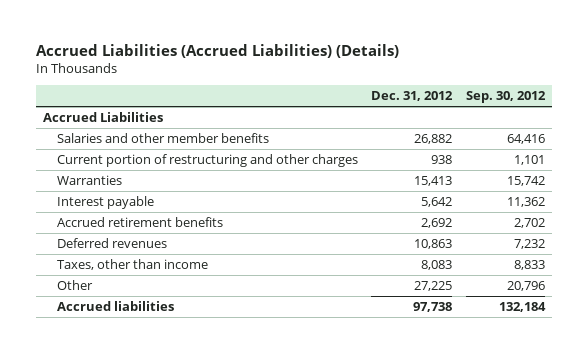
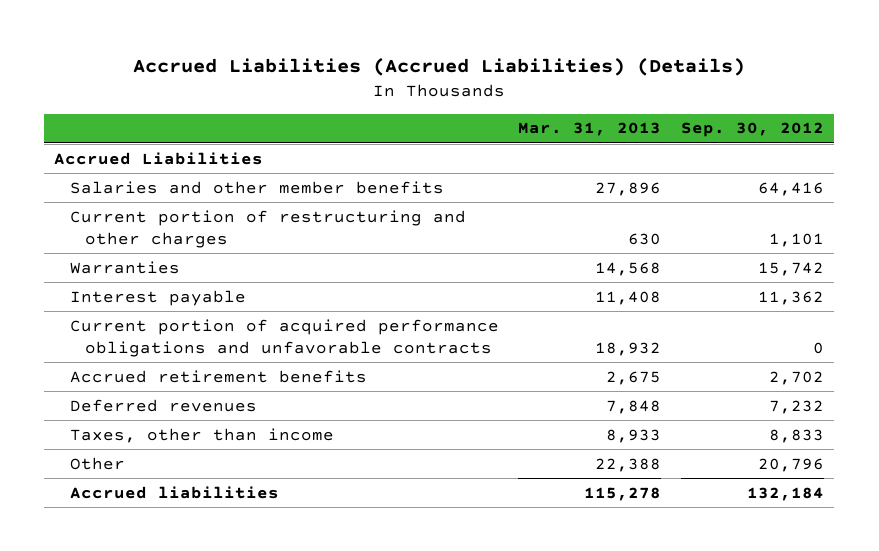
- | Dec. 31, 2012 | Sep. 30, 2012
+ | Mar. 31, 2013 | Sep. 30, 2012
+ Current portion of acquired performance obligations and unfavorable contracts | 18,932 | 0

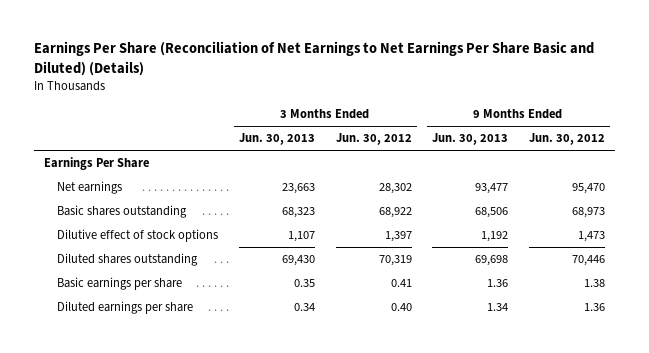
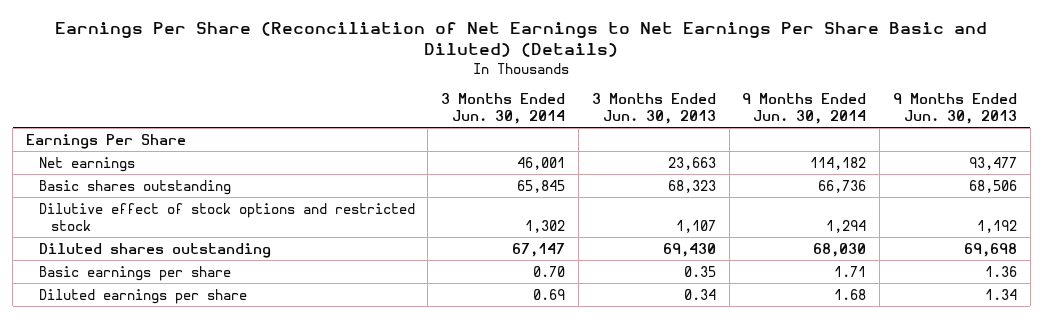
- | 3 Months Ended Jun. 30, 2013 | 3 Months Ended Jun. 30, 2012 | 9 Months Ended Jun. 30, 2013 | 9 Months Ended Jun. 30, 2012
+ | 3 Months Ended Jun. 30, 2014 | 3 Months Ended Jun. 30, 2013 | 9 Months Ended Jun. 30, 2014 | 9 Months Ended Jun. 30, 2013
- Dilutive effect of stock options | 1,107 | 1,397 | 1,192 | 1,473
+ Dilutive effect of stock options and restricted stock | 1,302 | 1,107 | 1,294 | 1,192

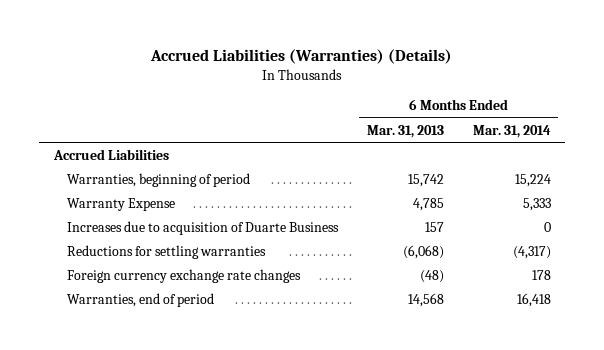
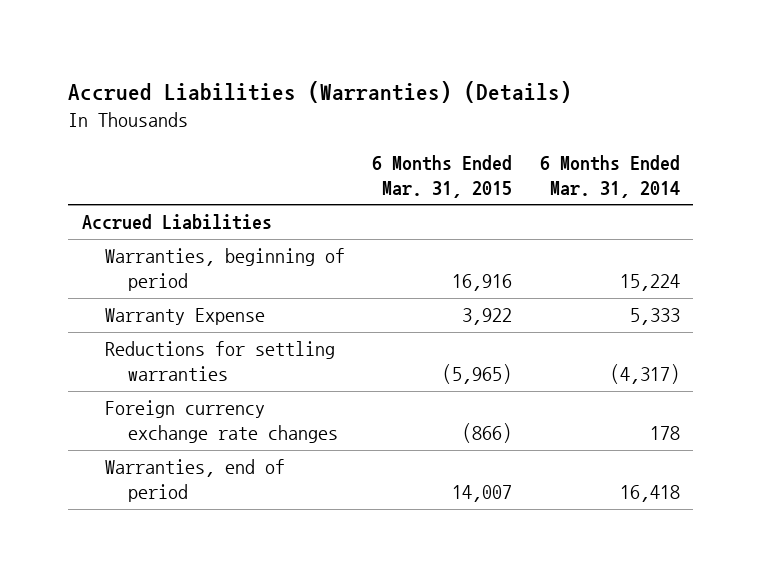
- | 6 Months Ended Mar. 31, 2013 | 6 Months Ended Mar. 31, 2014
+ | 6 Months Ended Mar. 31, 2015 | 6 Months Ended Mar. 31, 2014
- Increases due to acquisition of Duarte Business | 157 | 0

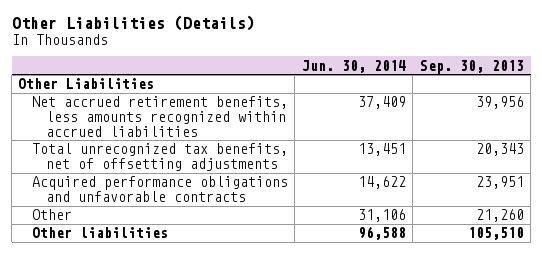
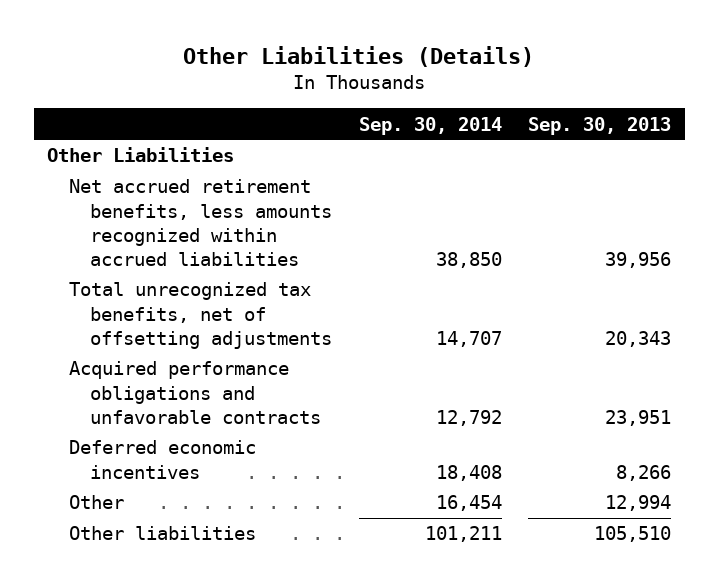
- | Jun. 30, 2014 | Sep. 30, 2013
+ | Sep. 30, 2014 | Sep. 30, 2013
- Other | 31,106 | 21,260
+ Deferred economic incentives | 18,408 | 8,266
+ Other | 16,454 | 12,994

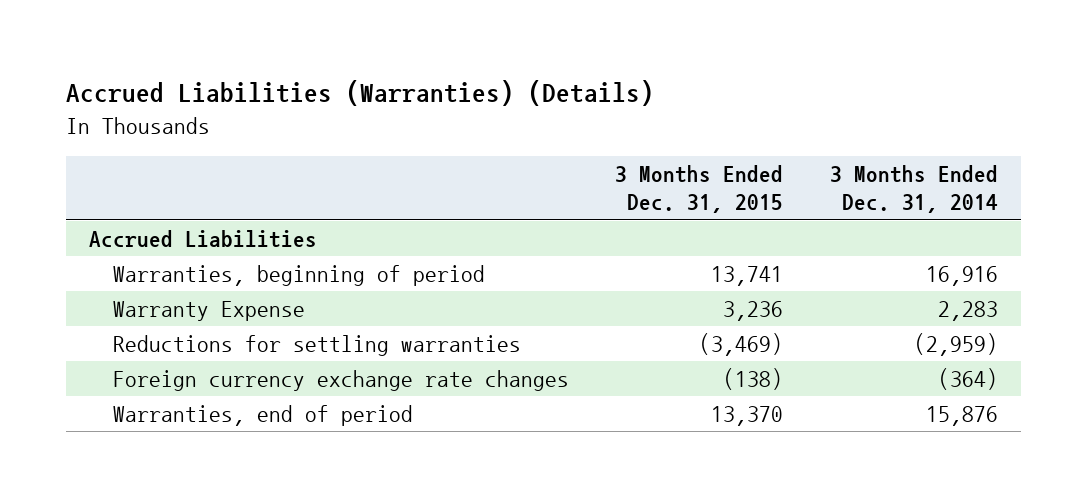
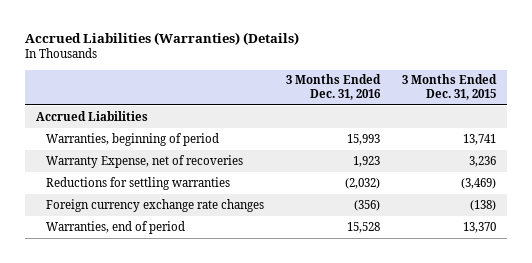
- | 3 Months Ended Dec. 31, 2015 | 3 Months Ended Dec. 31, 2014
+ | 3 Months Ended Dec. 31, 2016 | 3 Months Ended Dec. 31, 2015
- Warranty Expense | 3,236 | 2,283
+ Warranty Expense, net of recoveries | 1,923 | 3,236

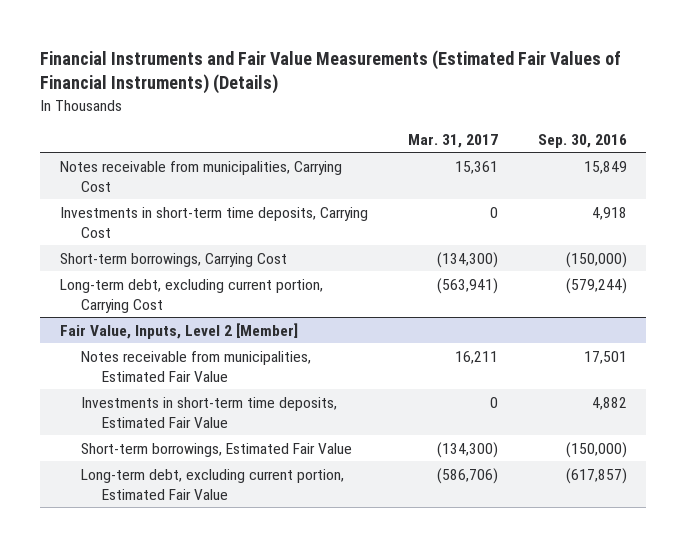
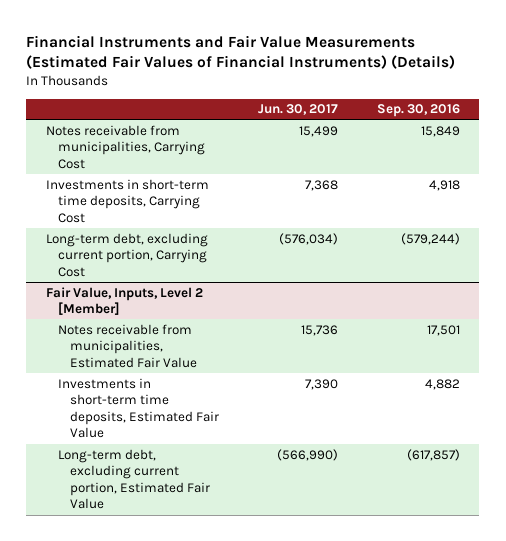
- | Mar. 31, 2017 | Sep. 30, 2016
+ | Jun. 30, 2017 | Sep. 30, 2016
- Short-term borrowings, Carrying Cost | (134,300) | (150,000)
@ Fair Value, Inputs, Level 2 [Member]
- Short-term borrowings, Estimated Fair Value | (134,300) | (150,000)

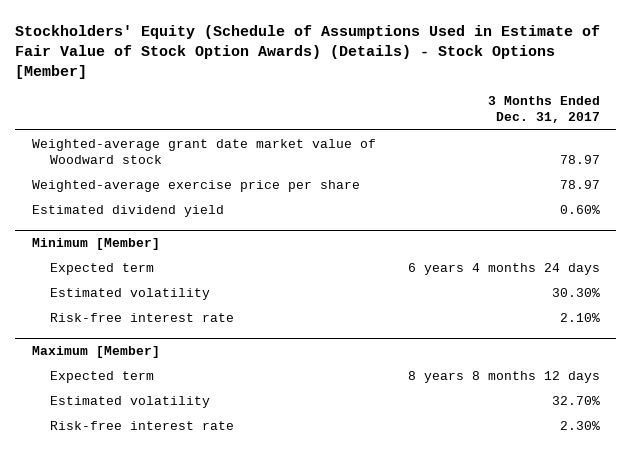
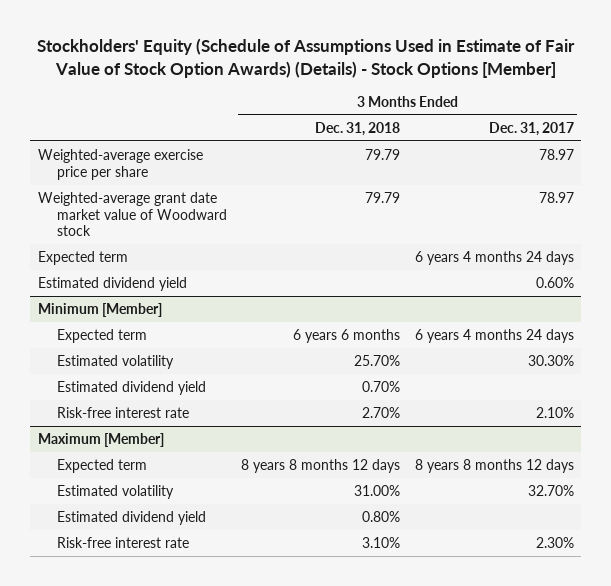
- | 3 Months Ended Dec. 31, 2017
+ | 3 Months Ended Dec. 31, 2018 | 3 Months Ended Dec. 31, 2017
moved down: Weighted-average grant date market value of Woodward stock | 79.79 | 78.97
+ Expected term | | 6 years 4 months 24 days
@ Minimum [Member]
+ Estimated dividend yield | 0.70% |
@ Maximum [Member]
+ Estimated dividend yield | 0.80% |

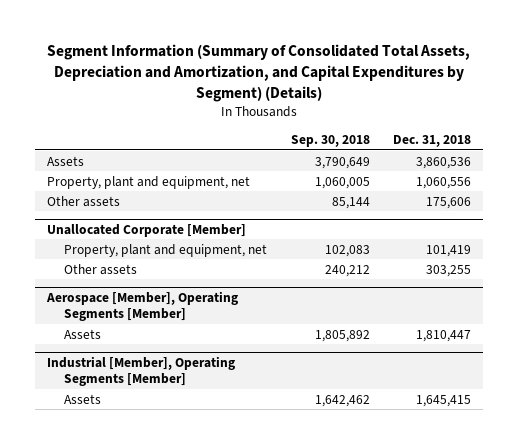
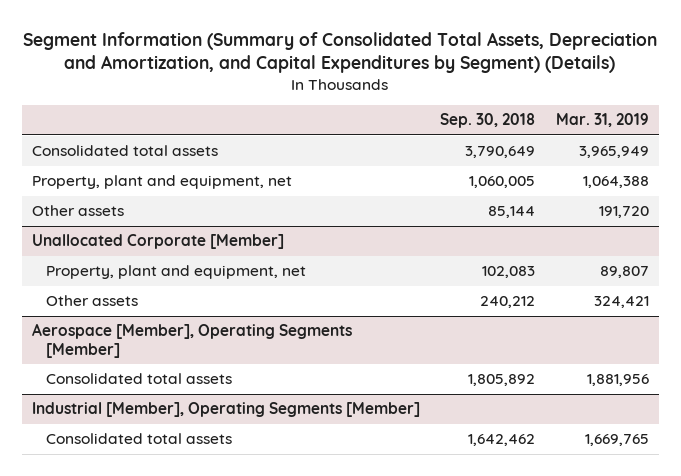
- | Sep. 30, 2018 | Dec. 31, 2018
+ | Sep. 30, 2018 | Mar. 31, 2019
- Assets | 3,790,649 | 3,860,536
+ Consolidated total assets | 3,790,649 | 3,965,949
@ Aerospace [Member], Operating Segments [Member]
- Assets | 1,805,892 | 1,810,447
+ Consolidated total assets | 1,805,892 | 1,881,956
@ Industrial [Member], Operating Segments [Member]
- Assets | 1,642,462 | 1,645,415
+ Consolidated total assets | 1,642,462 | 1,669,765

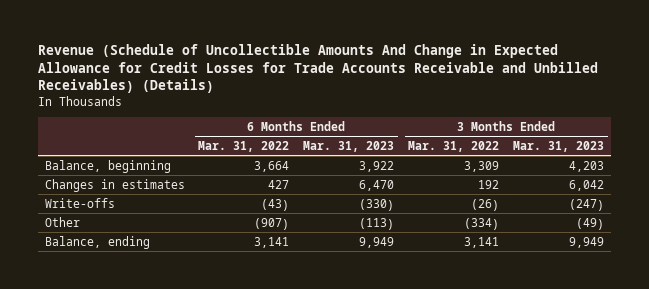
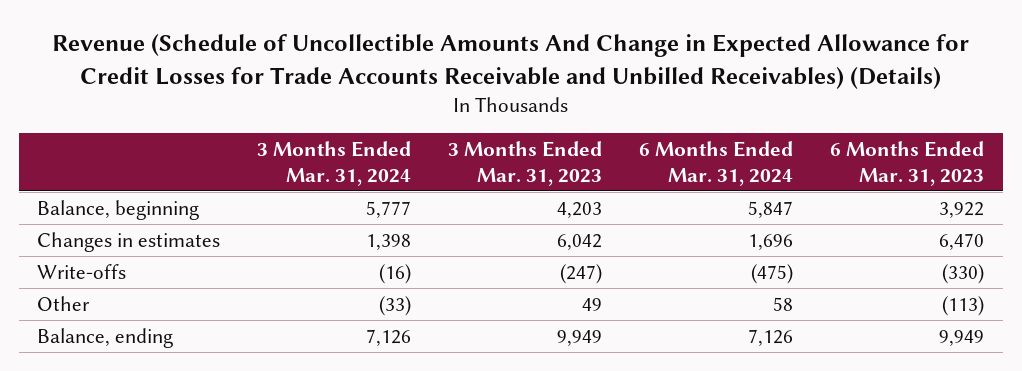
- | 6 Months Ended Mar. 31, 2022 | 6 Months Ended Mar. 31, 2023 | 3 Months Ended Mar. 31, 2022 | 3 Months Ended Mar. 31, 2023
+ | 3 Months Ended Mar. 31, 2024 | 3 Months Ended Mar. 31, 2023 | 6 Months Ended Mar. 31, 2024 | 6 Months Ended Mar. 31, 2023
- Other | (907) | (113) | (334) | (49)
+ Other | (33) | 49 | 58 | (113)

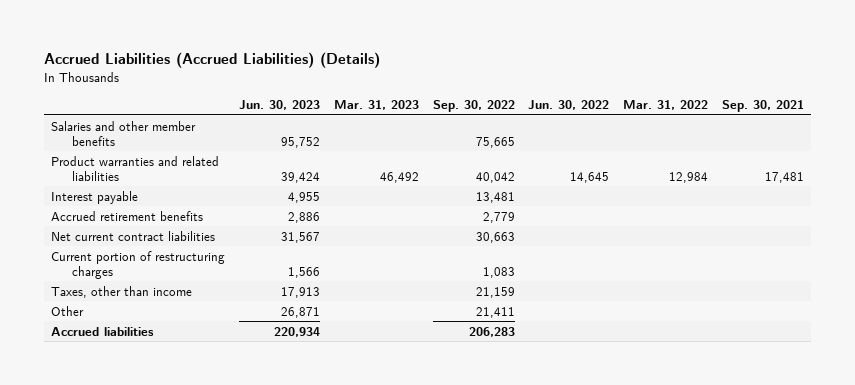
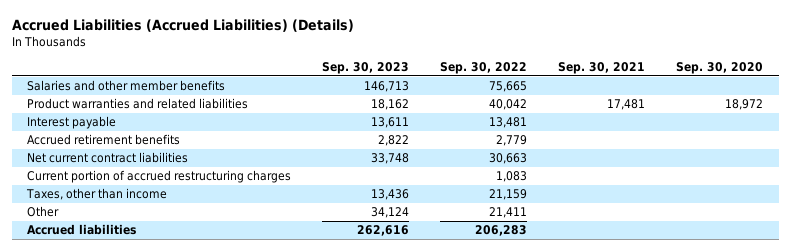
- | Jun. 30, 2023 | Mar. 31, 2023 | Sep. 30, 2022 | Jun. 30, 2022 | Mar. 31, 2022 | Sep. 30, 2021
+ | Sep. 30, 2023 | Sep. 30, 2022 | Sep. 30, 2021 | Sep. 30, 2020
- Current portion of restructuring charges | 1,566 | | 1,083 | | |
+ Current portion of accrued restructuring charges | | 1,083 | |

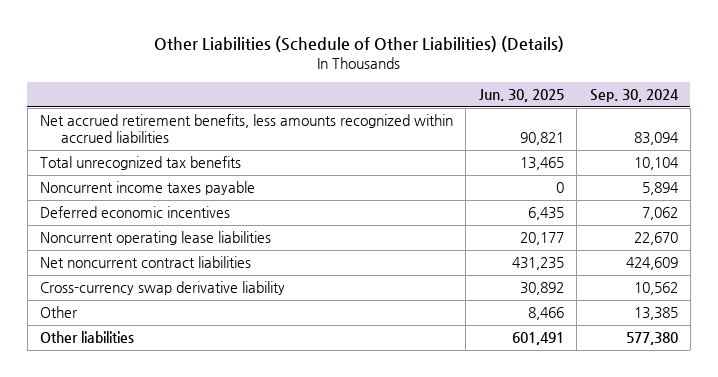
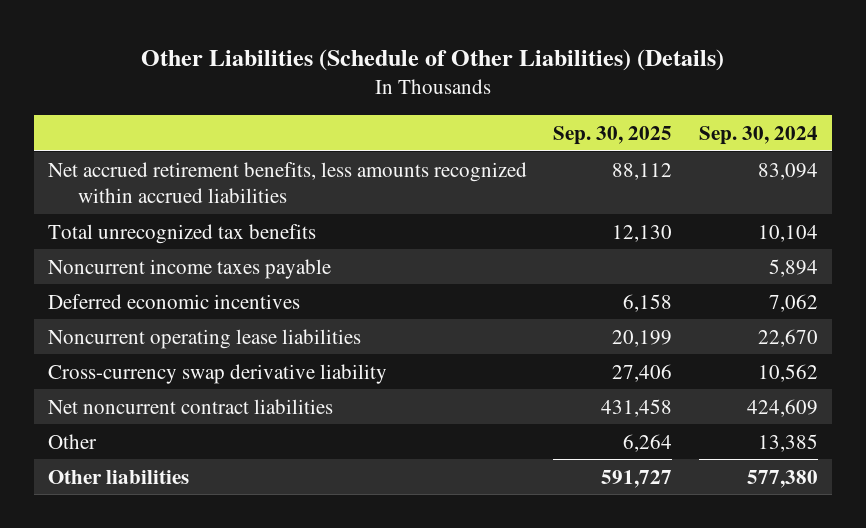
- | Jun. 30, 2025 | Sep. 30, 2024
+ | Sep. 30, 2025 | Sep. 30, 2024
moved down: Net noncurrent contract liabilities | 431,458 | 424,609

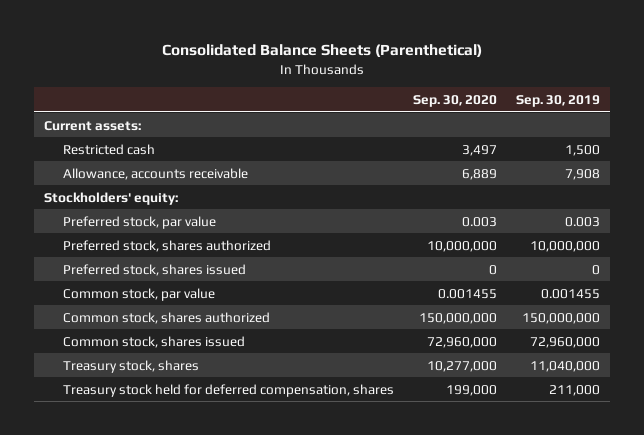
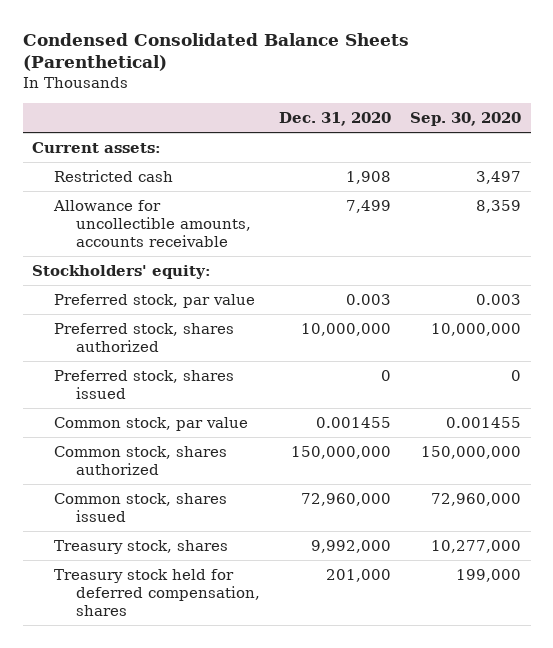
- Consolidated Balance Sheets (Parenthetical)
+ Condensed Consolidated Balance Sheets (Parenthetical)
- | Sep. 30, 2020 | Sep. 30, 2019
+ | Dec. 31, 2020 | Sep. 30, 2020
- Allowance, accounts receivable | 6,889 | 7,908
+ Allowance for uncollectible amounts, accounts receivable | 7,499 | 8,359

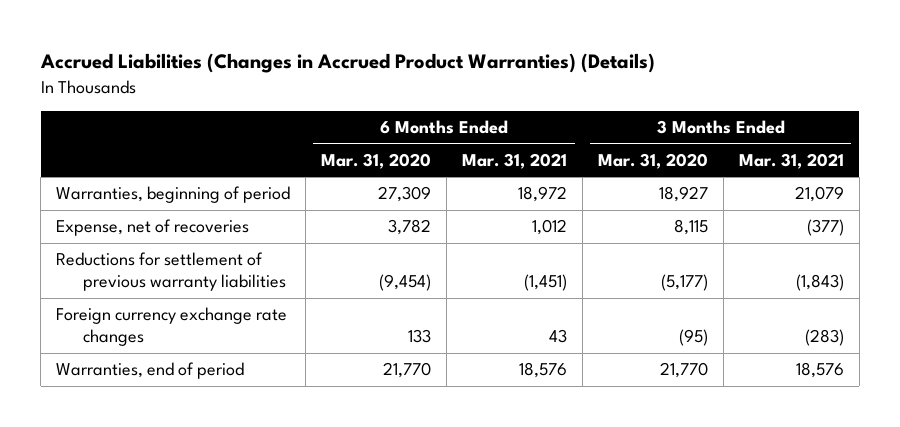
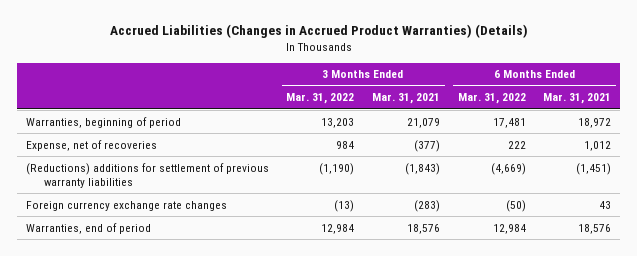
- | 6 Months Ended Mar. 31, 2020 | 6 Months Ended Mar. 31, 2021 | 3 Months Ended Mar. 31, 2020 | 3 Months Ended Mar. 31, 2021
+ | 3 Months Ended Mar. 31, 2022 | 3 Months Ended Mar. 31, 2021 | 6 Months Ended Mar. 31, 2022 | 6 Months Ended Mar. 31, 2021
- Reductions for settlement of previous warranty liabilities | (9,454) | (1,451) | (5,177) | (1,843)
+ (Reductions) additions for settlement of previous warranty liabilities | (1,190) | (1,843) | (4,669) | (1,451)

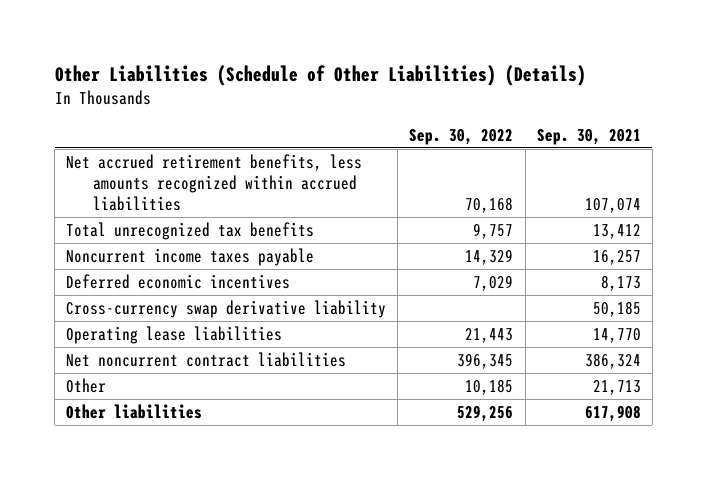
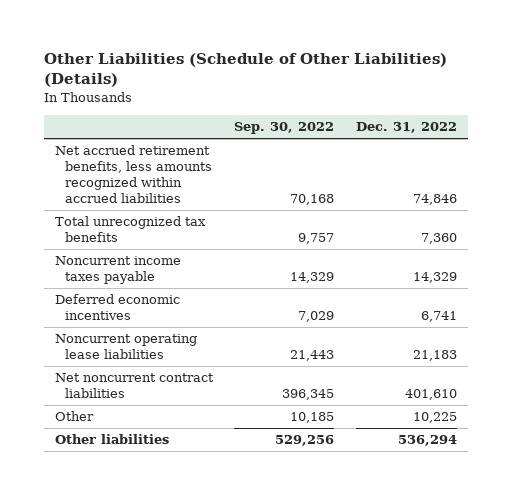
- | Sep. 30, 2022 | Sep. 30, 2021
+ | Sep. 30, 2022 | Dec. 31, 2022
- Cross-currency swap derivative liability | | 50,185
- Operating lease liabilities | 21,443 | 14,770
+ Noncurrent operating lease liabilities | 21,443 | 21,183

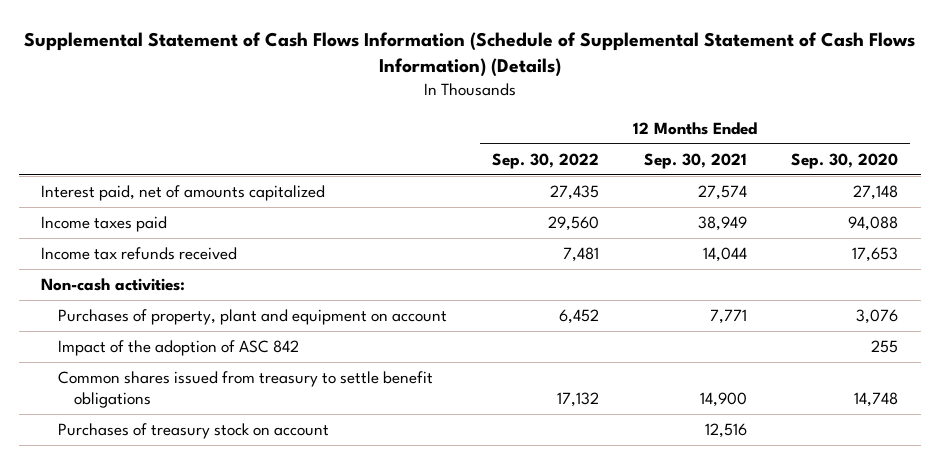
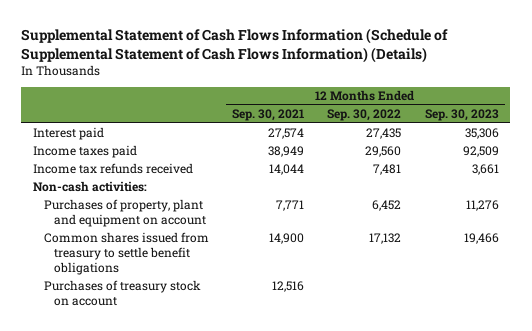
- | 12 Months Ended Sep. 30, 2022 | 12 Months Ended Sep. 30, 2021 | 12 Months Ended Sep. 30, 2020
+ | 12 Months Ended Sep. 30, 2021 | 12 Months Ended Sep. 30, 2022 | 12 Months Ended Sep. 30, 2023
- Interest paid, net of amounts capitalized | 27,435 | 27,574 | 27,148
+ Interest paid | 27,574 | 27,435 | 35,306
- Impact of the adoption of ASC 842 | | | 255

